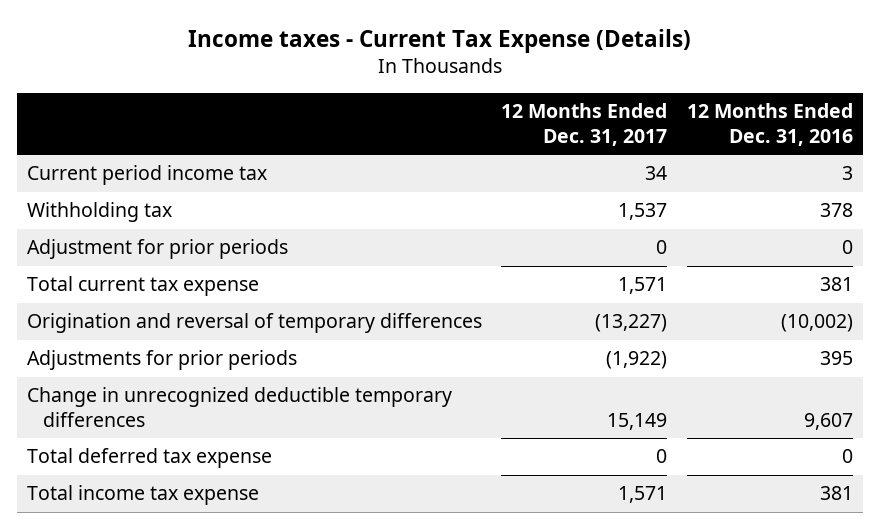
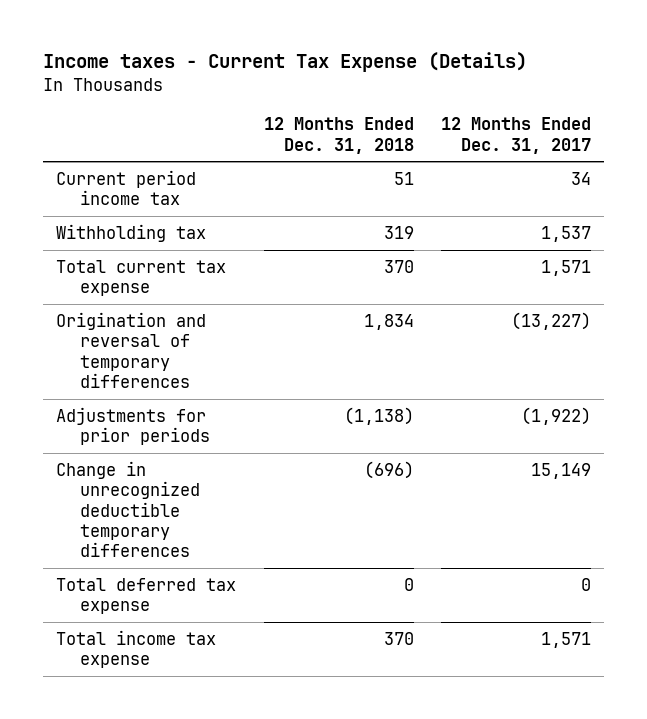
- | 12 Months Ended Dec. 31, 2017 | 12 Months Ended Dec. 31, 2016
+ | 12 Months Ended Dec. 31, 2018 | 12 Months Ended Dec. 31, 2017
- Adjustment for prior periods | 0 | 0

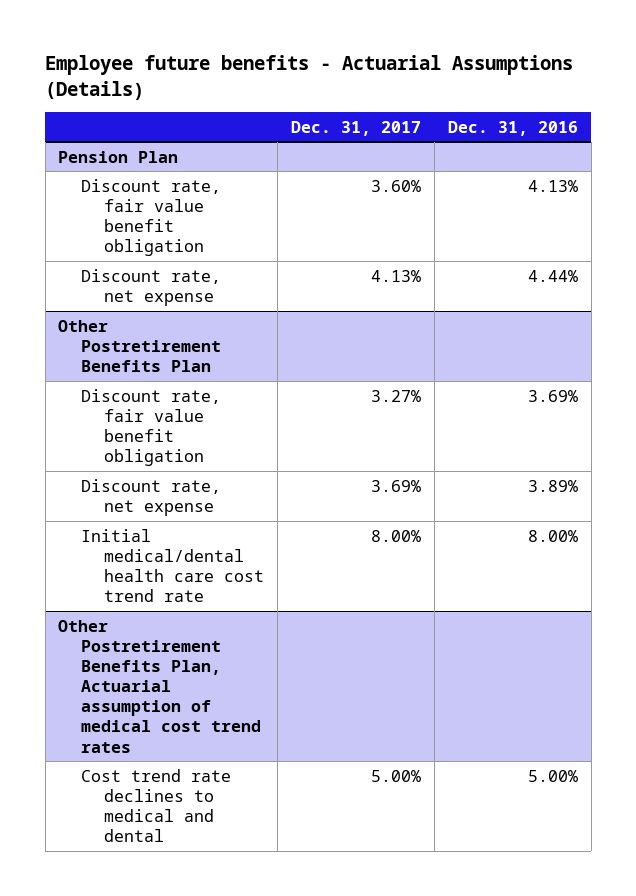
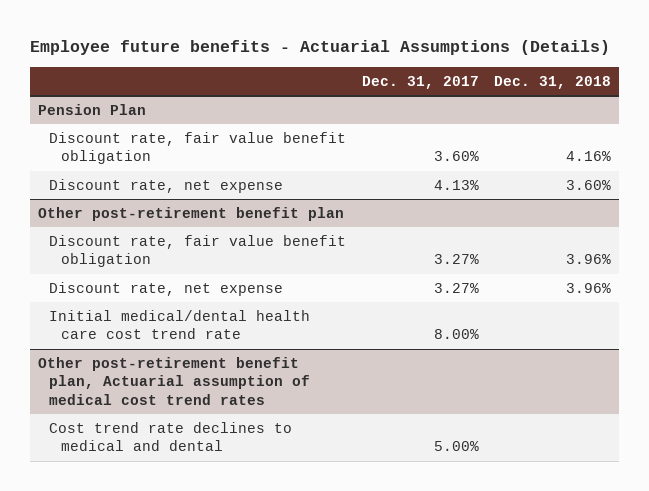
- | Dec. 31, 2017 | Dec. 31, 2016
+ | Dec. 31, 2017 | Dec. 31, 2018
- Other Postretirement Benefits Plan
+ Other post-retirement benefit plan
- Discount rate, net expense | 3.69% | 3.89%
+ Discount rate, net expense | 3.27% | 3.96%
- Other Postretirement Benefits Plan, Actuarial assumption of medical cost trend rates
+ Other post-retirement benefit plan, Actuarial assumption of medical cost trend rates

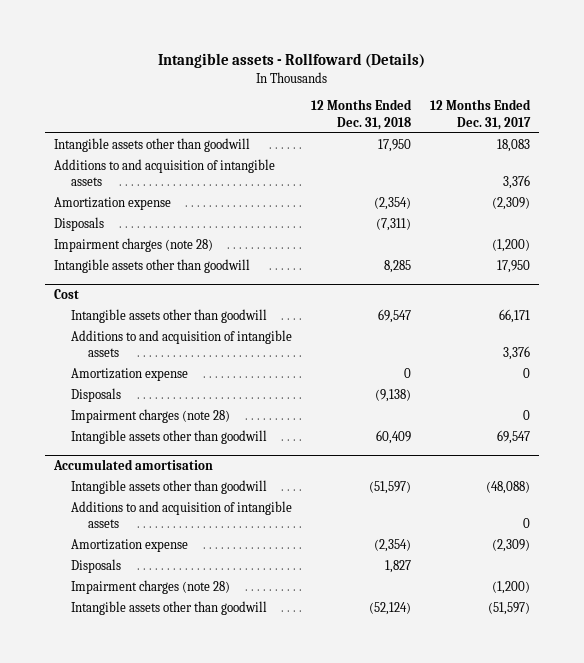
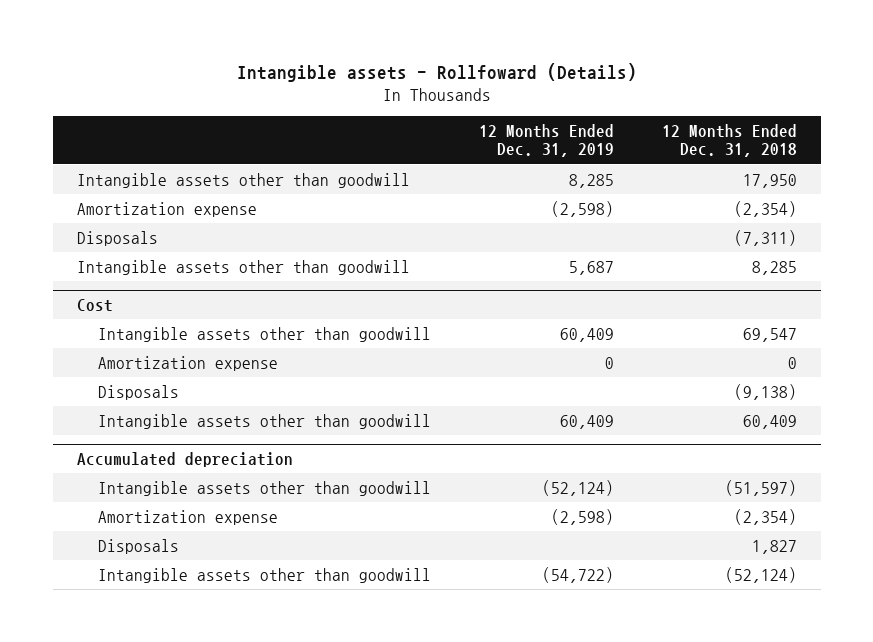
- | 12 Months Ended Dec. 31, 2018 | 12 Months Ended Dec. 31, 2017
+ | 12 Months Ended Dec. 31, 2019 | 12 Months Ended Dec. 31, 2018
- Additions to and acquisition of intangible assets | | 3,376
- Impairment charges (note 28) | | (1,200)
@ Cost
- Additions to and acquisition of intangible assets | | 3,376
- Impairment charges (note 28) | | 0
- Accumulated amortisation
+ Accumulated depreciation
- Additions to and acquisition of intangible assets | | 0
- Impairment charges (note 28) | | (1,200)

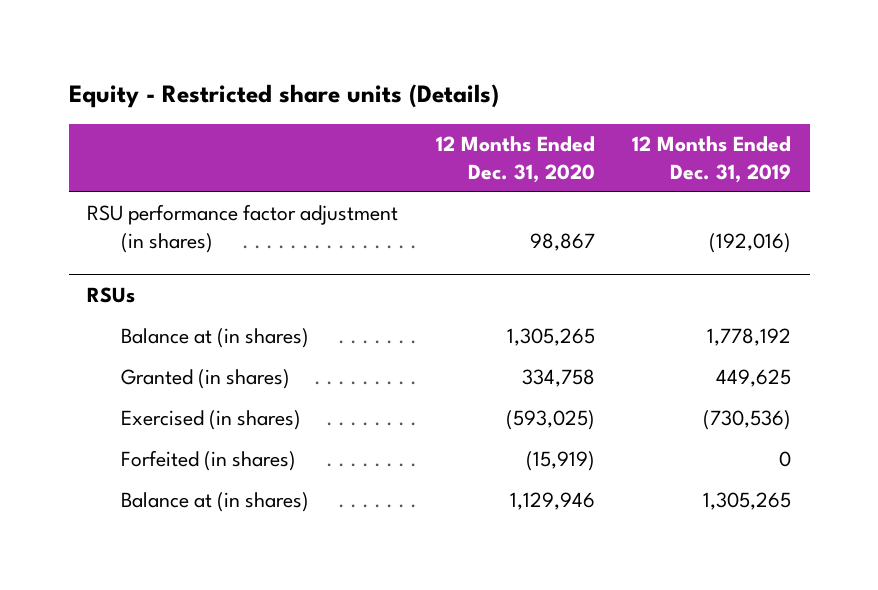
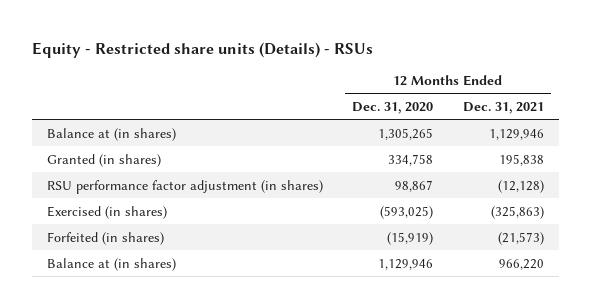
- Equity - Restricted share units (Details)
+ Equity - Restricted share units (Details) - RSUs
- | 12 Months Ended Dec. 31, 2020 | 12 Months Ended Dec. 31, 2019
+ | 12 Months Ended Dec. 31, 2020 | 12 Months Ended Dec. 31, 2021
- RSUs
moved down: RSU performance factor adjustment (in shares) | 98,867 | (12,128)

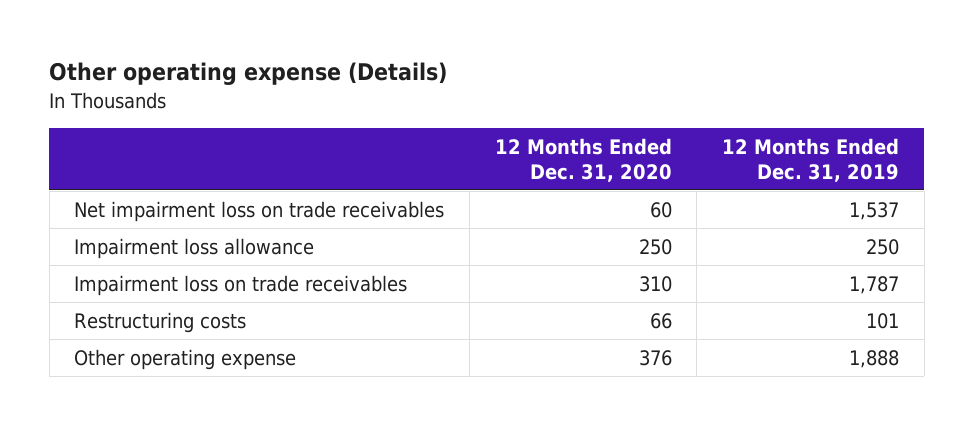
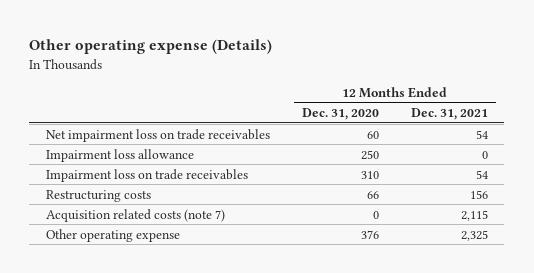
- | 12 Months Ended Dec. 31, 2020 | 12 Months Ended Dec. 31, 2019
+ | 12 Months Ended Dec. 31, 2020 | 12 Months Ended Dec. 31, 2021
+ Acquisition related costs (note 7) | 0 | 2,115

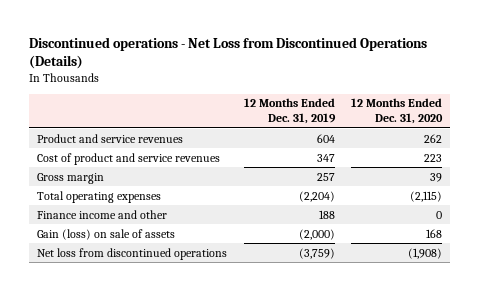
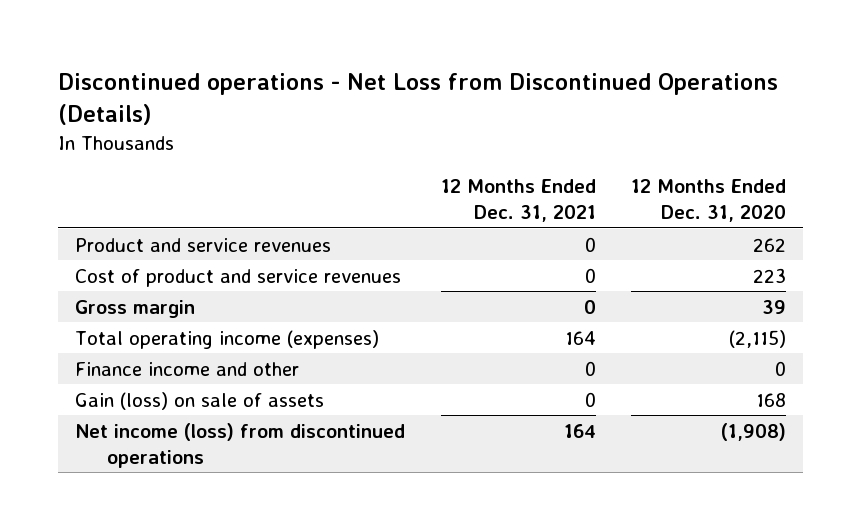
- | 12 Months Ended Dec. 31, 2019 | 12 Months Ended Dec. 31, 2020
+ | 12 Months Ended Dec. 31, 2021 | 12 Months Ended Dec. 31, 2020
- Total operating expenses | (2,204) | (2,115)
+ Total operating income (expenses) | 164 | (2,115)
- Net loss from discontinued operations | (3,759) | (1,908)
+ Net income (loss) from discontinued operations | 164 | (1,908)

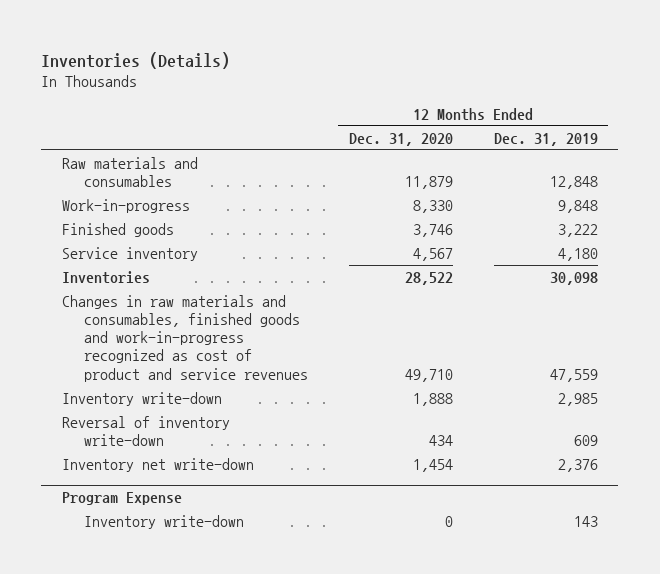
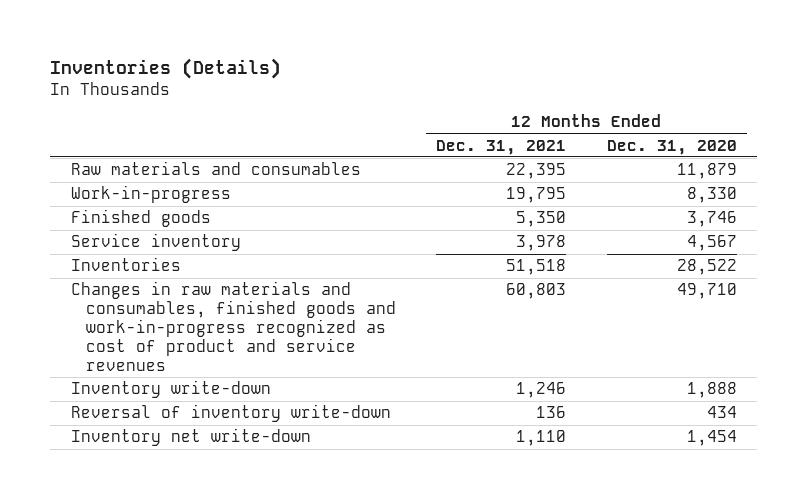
- | 12 Months Ended Dec. 31, 2020 | 12 Months Ended Dec. 31, 2019
+ | 12 Months Ended Dec. 31, 2021 | 12 Months Ended Dec. 31, 2020
- Program Expense
- Inventory write-down | 0 | 143

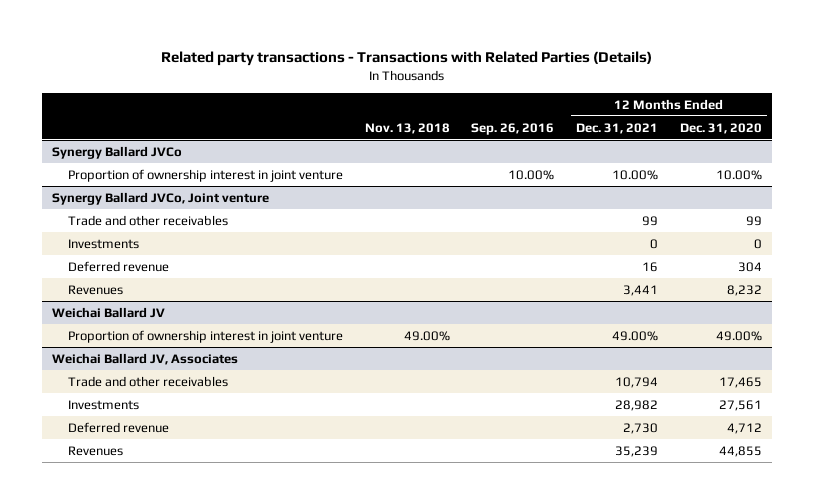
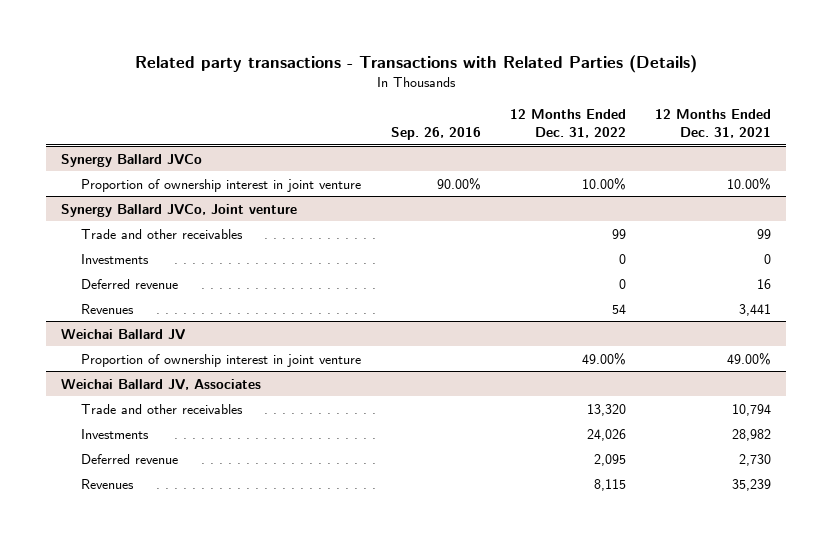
- | Nov. 13, 2018 | Sep. 26, 2016 | 12 Months Ended Dec. 31, 2021 | 12 Months Ended Dec. 31, 2020
+ | Sep. 26, 2016 | 12 Months Ended Dec. 31, 2022 | 12 Months Ended Dec. 31, 2021
@ Synergy Ballard JVCo
- Proportion of ownership interest in joint venture | | 10.00% | 10.00% | 10.00%
+ Proportion of ownership interest in joint venture | 90.00% | 10.00% | 10.00%

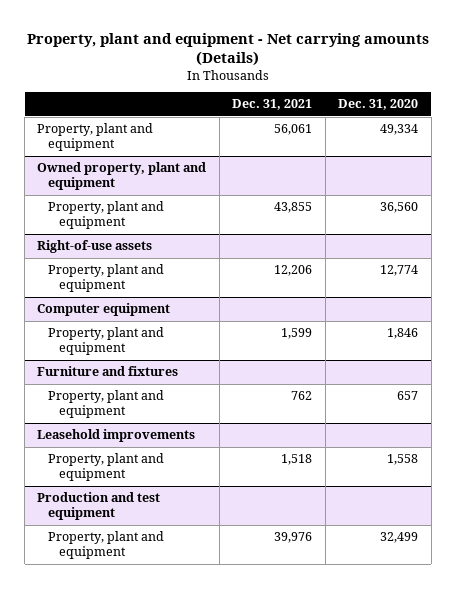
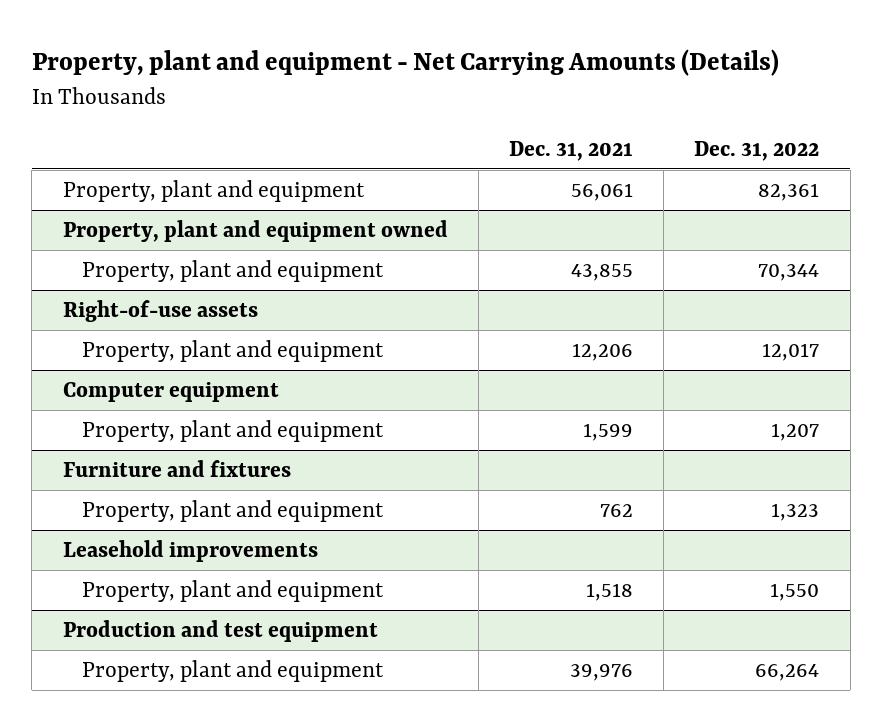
- Property, plant and equipment - Net carrying amounts (Details)
+ Property, plant and equipment - Net Carrying Amounts (Details)
- | Dec. 31, 2021 | Dec. 31, 2020
+ | Dec. 31, 2021 | Dec. 31, 2022
- Owned property, plant and equipment
+ Property, plant and equipment owned

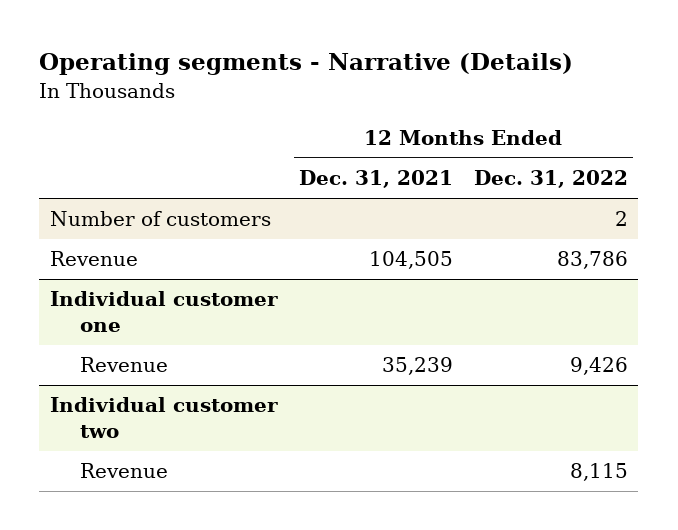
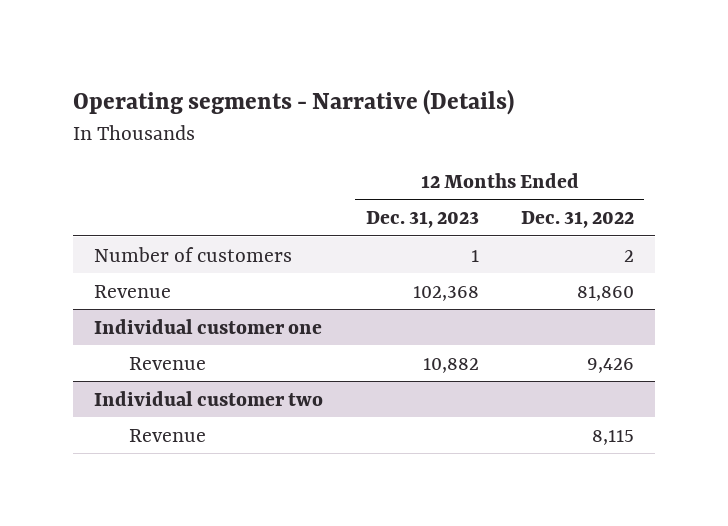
- | 12 Months Ended Dec. 31, 2021 | 12 Months Ended Dec. 31, 2022
+ | 12 Months Ended Dec. 31, 2023 | 12 Months Ended Dec. 31, 2022
- Revenue | 104,505 | 83,786
+ Revenue | 102,368 | 81,860

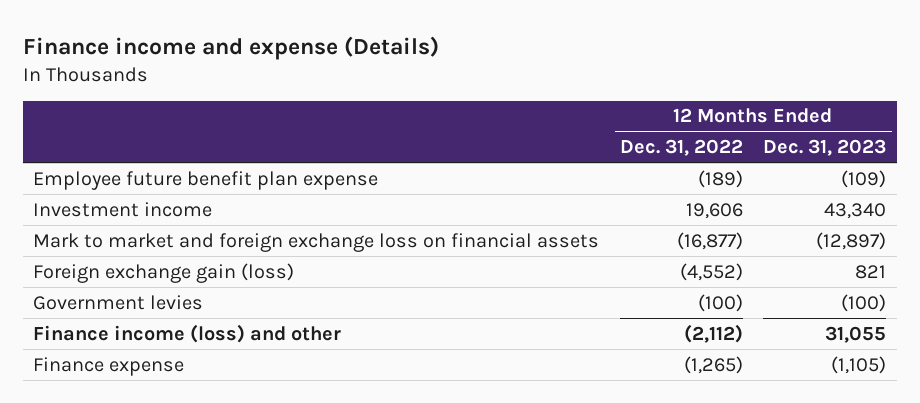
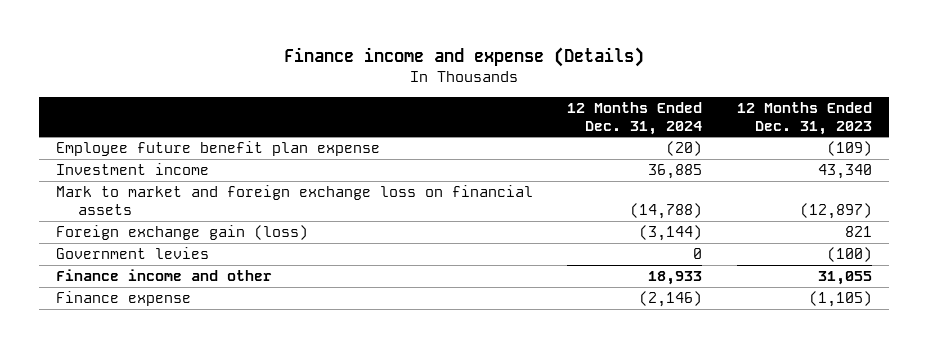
- | 12 Months Ended Dec. 31, 2022 | 12 Months Ended Dec. 31, 2023
+ | 12 Months Ended Dec. 31, 2024 | 12 Months Ended Dec. 31, 2023
- Finance income (loss) and other | (2,112) | 31,055
+ Finance income and other | 18,933 | 31,055

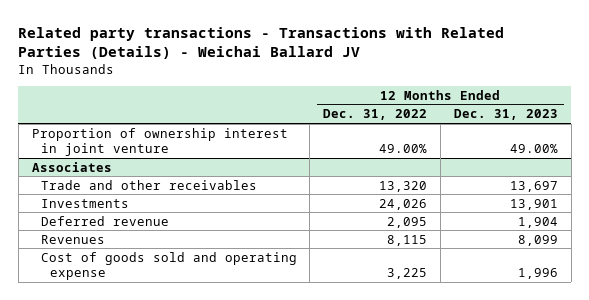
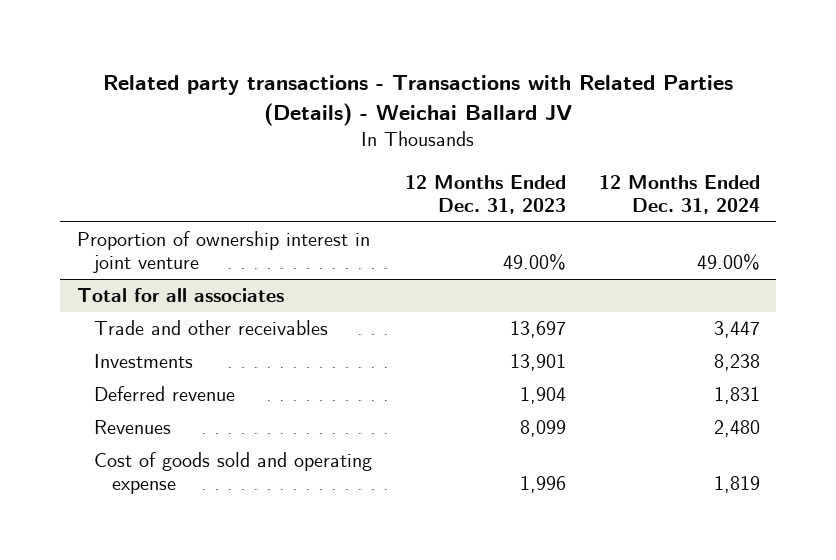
- | 12 Months Ended Dec. 31, 2022 | 12 Months Ended Dec. 31, 2023
+ | 12 Months Ended Dec. 31, 2023 | 12 Months Ended Dec. 31, 2024
- Associates
+ Total for all associates

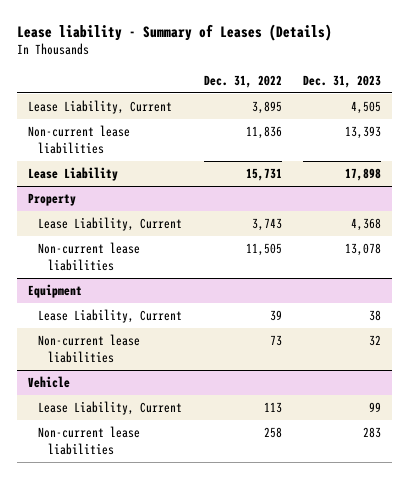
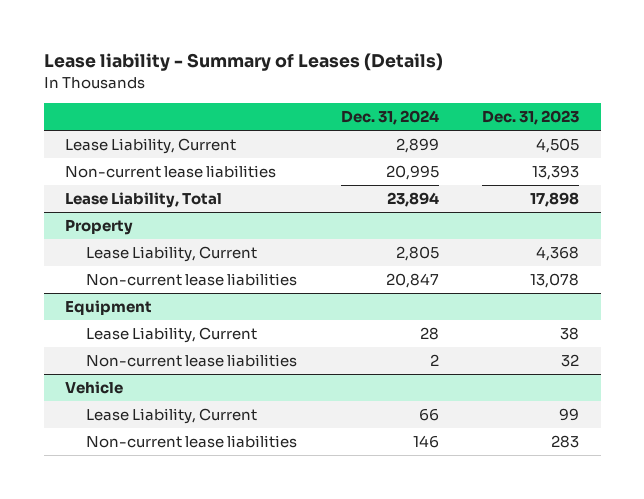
- | Dec. 31, 2022 | Dec. 31, 2023
+ | Dec. 31, 2024 | Dec. 31, 2023
- Lease Liability | 15,731 | 17,898
+ Lease Liability, Total | 23,894 | 17,898

